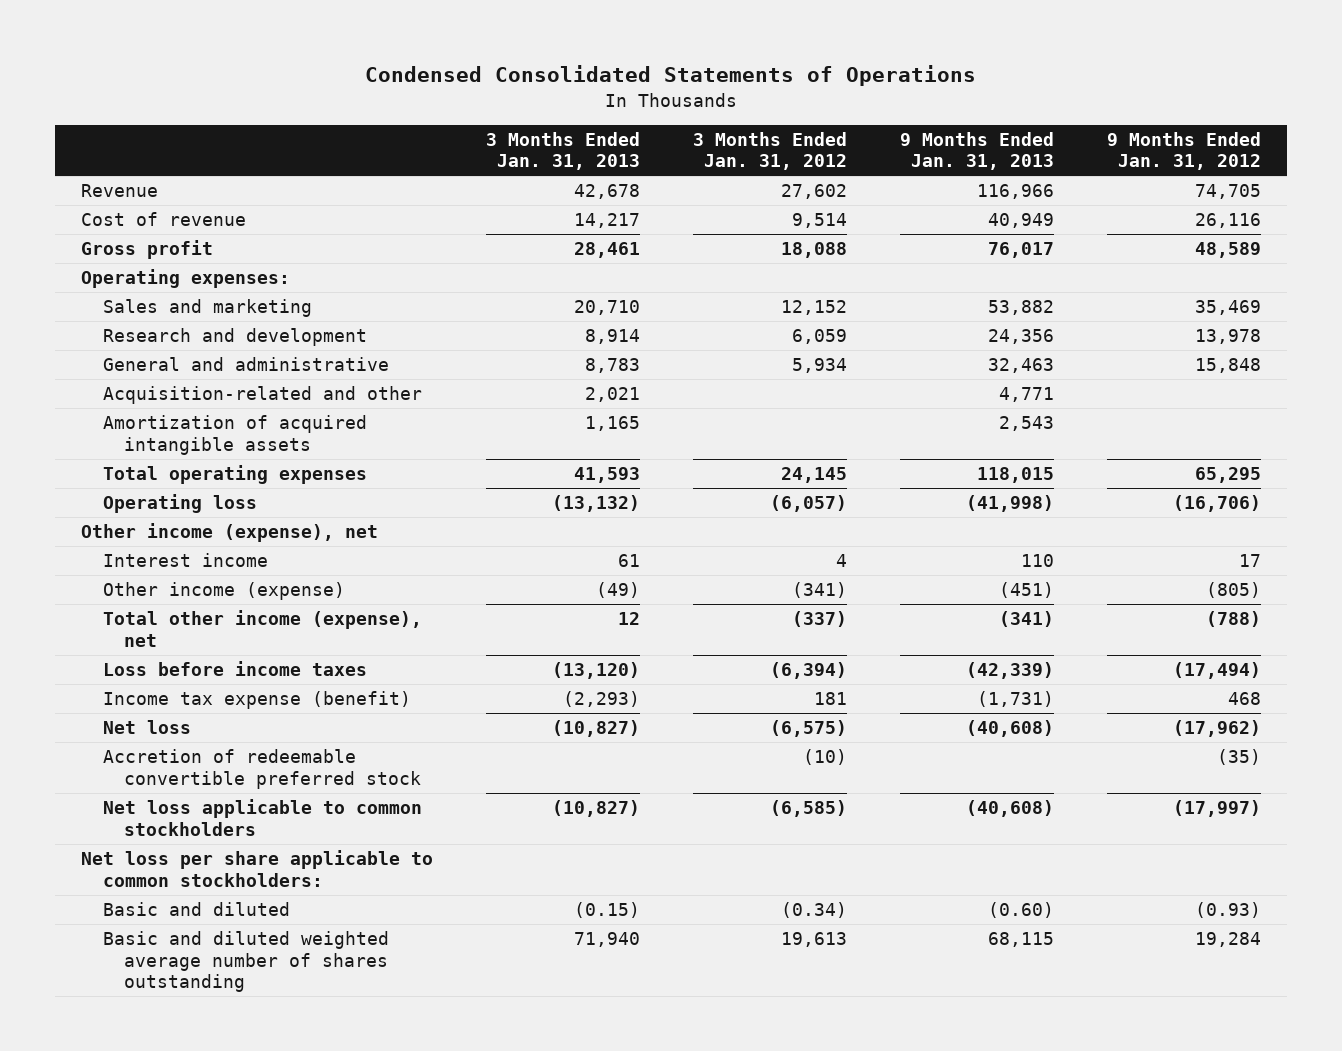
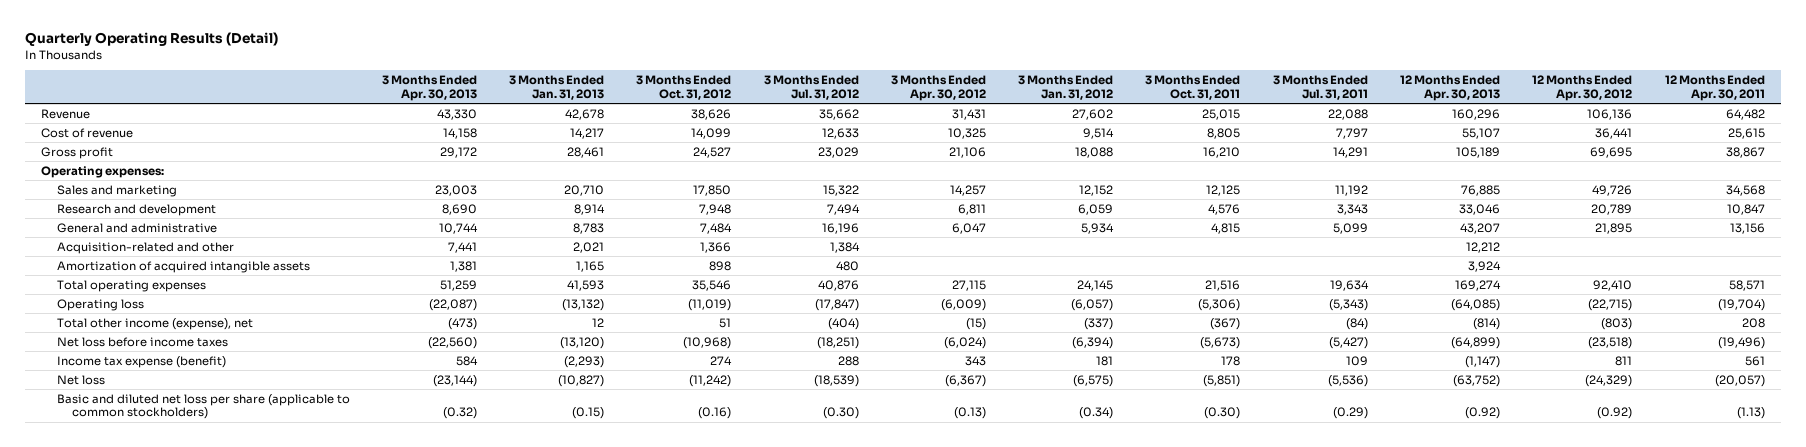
- Condensed Consolidated Statements of Operations
+ Quarterly Operating Results (Detail)
- | 3 Months Ended Jan. 31, 2013 | 3 Months Ended Jan. 31, 2012 | 9 Months Ended Jan. 31, 2013 | 9 Months Ended Jan. 31, 2012
+ | 3 Months Ended Apr. 30, 2013 | 3 Months Ended Jan. 31, 2013 | 3 Months Ended Oct. 31, 2012 | 3 Months Ended Jul. 31, 2012 | 3 Months Ended Apr. 30, 2012 | 3 Months Ended Jan. 31, 2012 | 3 Months Ended Oct. 31, 2011 | 3 Months Ended Jul. 31, 2011 | 12 Months Ended Apr. 30, 2013 | 12 Months Ended Apr. 30, 2012 | 12 Months Ended Apr. 30, 2011
- Other income (expense), net
- Interest income | 61 | 4 | 110 | 17
- Other income (expense) | (49) | (341) | (451) | (805)
- Loss before income taxes | (13,120) | (6,394) | (42,339) | (17,494)
+ Net loss before income taxes | (22,560) | (13,120) | (10,968) | (18,251) | (6,024) | (6,394) | (5,673) | (5,427) | (64,899) | (23,518) | (19,496)
- Accretion of redeemable convertible preferred stock | | (10) | | (35)
- Net loss applicable to common stockholders | (10,827) | (6,585) | (40,608) | (17,997)
- Net loss per share applicable to common stockholders:
- Basic and diluted | (0.15) | (0.34) | (0.60) | (0.93)
- Basic and diluted weighted average number of shares outstanding | 71,940 | 19,613 | 68,115 | 19,284
+ Basic and diluted net loss per share (applicable to common stockholders) | (0.32) | (0.15) | (0.16) | (0.30) | (0.13) | (0.34) | (0.30) | (0.29) | (0.92) | (0.92) | (1.13)

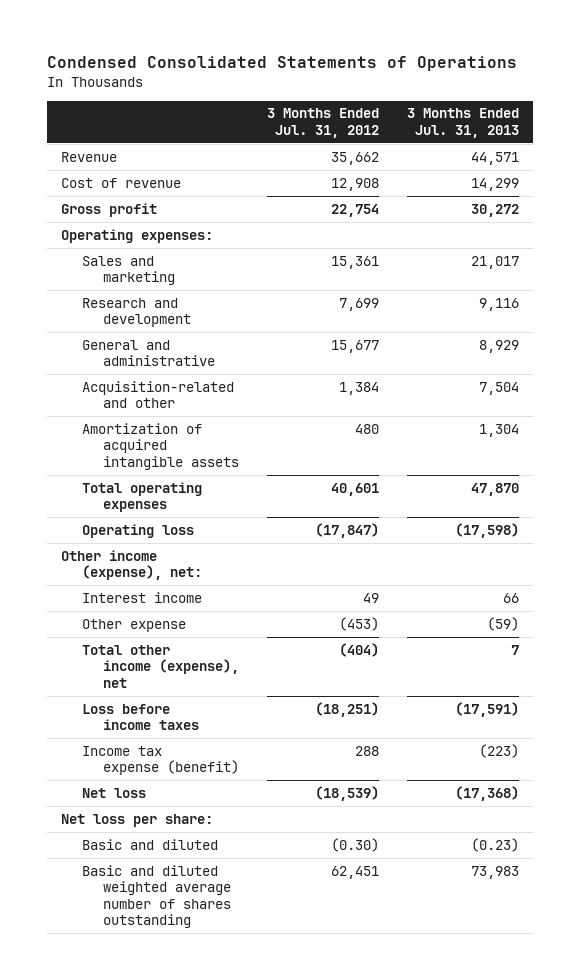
- Quarterly Operating Results (Detail)
+ Condensed Consolidated Statements of Operations
- | 3 Months Ended Apr. 30, 2013 | 3 Months Ended Jan. 31, 2013 | 3 Months Ended Oct. 31, 2012 | 3 Months Ended Jul. 31, 2012 | 3 Months Ended Apr. 30, 2012 | 3 Months Ended Jan. 31, 2012 | 3 Months Ended Oct. 31, 2011 | 3 Months Ended Jul. 31, 2011 | 12 Months Ended Apr. 30, 2013 | 12 Months Ended Apr. 30, 2012 | 12 Months Ended Apr. 30, 2011
+ | 3 Months Ended Jul. 31, 2012 | 3 Months Ended Jul. 31, 2013
- Cost of revenue | 14,158 | 14,217 | 14,099 | 12,633 | 10,325 | 9,514 | 8,805 | 7,797 | 55,107 | 36,441 | 25,615
- Gross profit | 29,172 | 28,461 | 24,527 | 23,029 | 21,106 | 18,088 | 16,210 | 14,291 | 105,189 | 69,695 | 38,867
+ Cost of revenue | 12,908 | 14,299
+ Gross profit | 22,754 | 30,272
- Sales and marketing | 23,003 | 20,710 | 17,850 | 15,322 | 14,257 | 12,152 | 12,125 | 11,192 | 76,885 | 49,726 | 34,568
- Research and development | 8,690 | 8,914 | 7,948 | 7,494 | 6,811 | 6,059 | 4,576 | 3,343 | 33,046 | 20,789 | 10,847
- General and administrative | 10,744 | 8,783 | 7,484 | 16,196 | 6,047 | 5,934 | 4,815 | 5,099 | 43,207 | 21,895 | 13,156
+ Sales and marketing | 15,361 | 21,017
+ Research and development | 7,699 | 9,116
+ General and administrative | 15,677 | 8,929
- Total operating expenses | 51,259 | 41,593 | 35,546 | 40,876 | 27,115 | 24,145 | 21,516 | 19,634 | 169,274 | 92,410 | 58,571
+ Total operating expenses | 40,601 | 47,870
+ Other income (expense), net:
+ Interest income | 49 | 66
+ Other expense | (453) | (59)
- Net loss before income taxes | (22,560) | (13,120) | (10,968) | (18,251) | (6,024) | (6,394) | (5,673) | (5,427) | (64,899) | (23,518) | (19,496)
+ Loss before income taxes | (18,251) | (17,591)
- Basic and diluted net loss per share (applicable to common stockholders) | (0.32) | (0.15) | (0.16) | (0.30) | (0.13) | (0.34) | (0.30) | (0.29) | (0.92) | (0.92) | (1.13)
+ Net loss per share:
+ Basic and diluted | (0.30) | (0.23)
+ Basic and diluted weighted average number of shares outstanding | 62,451 | 73,983

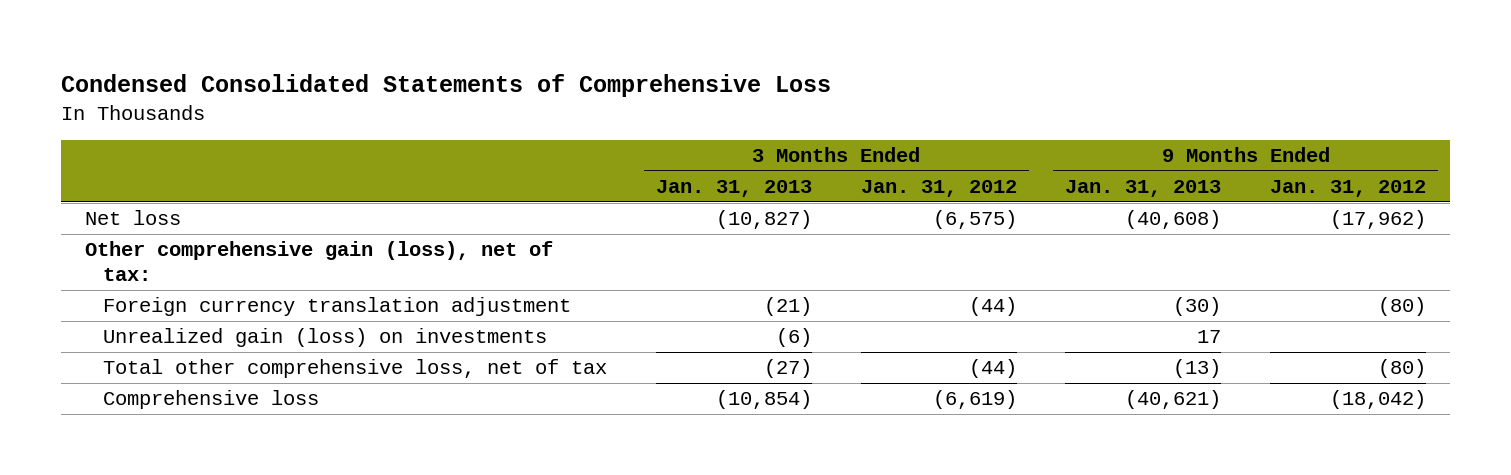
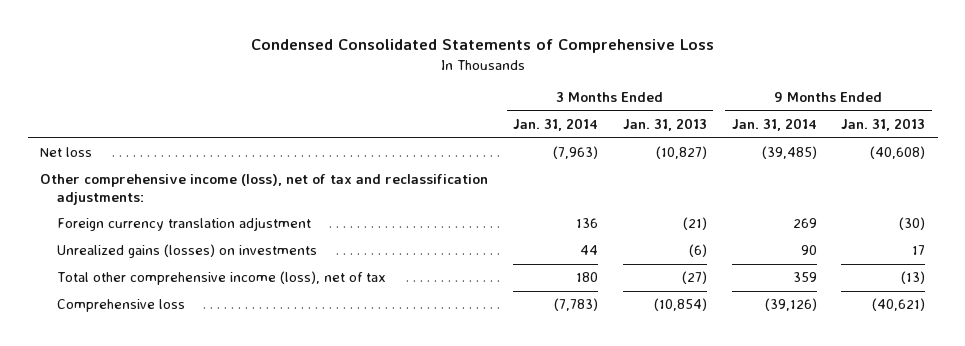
- | 3 Months Ended Jan. 31, 2013 | 3 Months Ended Jan. 31, 2012 | 9 Months Ended Jan. 31, 2013 | 9 Months Ended Jan. 31, 2012
+ | 3 Months Ended Jan. 31, 2014 | 3 Months Ended Jan. 31, 2013 | 9 Months Ended Jan. 31, 2014 | 9 Months Ended Jan. 31, 2013
- Other comprehensive gain (loss), net of tax:
+ Other comprehensive income (loss), net of tax and reclassification adjustments:
- Unrealized gain (loss) on investments | (6) | | 17 |
- Total other comprehensive loss, net of tax | (27) | (44) | (13) | (80)
+ Unrealized gains (losses) on investments | 44 | (6) | 90 | 17
+ Total other comprehensive income (loss), net of tax | 180 | (27) | 359 | (13)

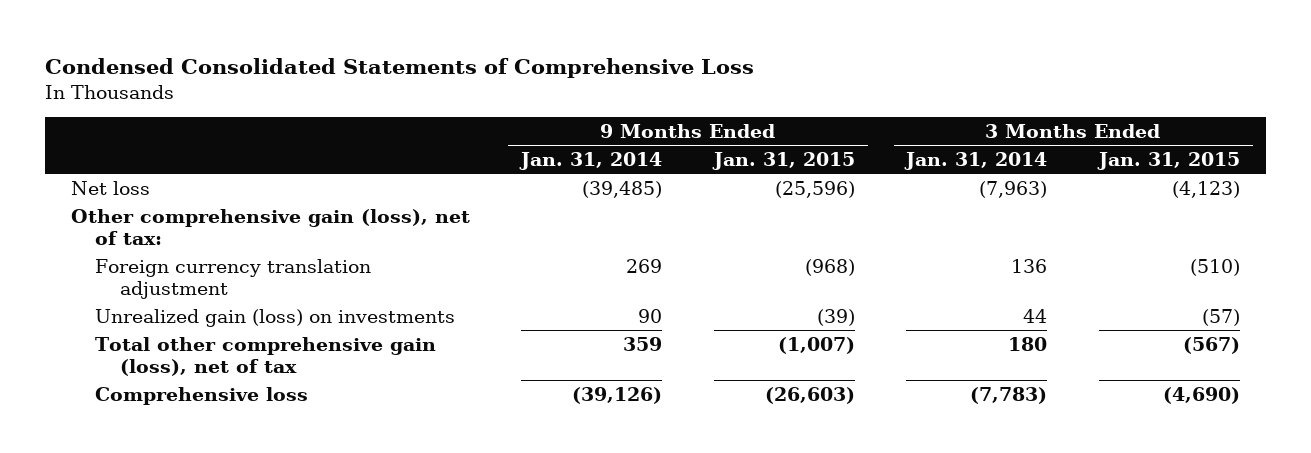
- | 3 Months Ended Jan. 31, 2014 | 3 Months Ended Jan. 31, 2013 | 9 Months Ended Jan. 31, 2014 | 9 Months Ended Jan. 31, 2013
+ | 9 Months Ended Jan. 31, 2014 | 9 Months Ended Jan. 31, 2015 | 3 Months Ended Jan. 31, 2014 | 3 Months Ended Jan. 31, 2015
- Other comprehensive income (loss), net of tax and reclassification adjustments:
+ Other comprehensive gain (loss), net of tax:
- Unrealized gains (losses) on investments | 44 | (6) | 90 | 17
- Total other comprehensive income (loss), net of tax | 180 | (27) | 359 | (13)
+ Unrealized gain (loss) on investments | 90 | (39) | 44 | (57)
+ Total other comprehensive gain (loss), net of tax | 359 | (1,007) | 180 | (567)

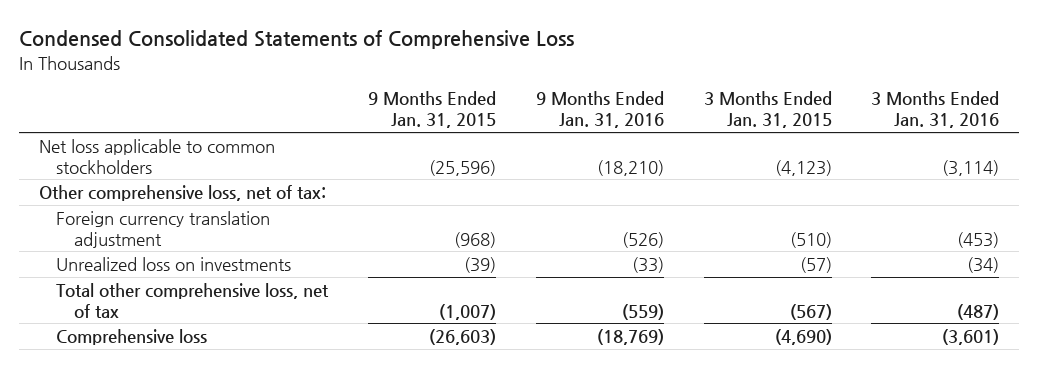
- | 9 Months Ended Jan. 31, 2014 | 9 Months Ended Jan. 31, 2015 | 3 Months Ended Jan. 31, 2014 | 3 Months Ended Jan. 31, 2015
+ | 9 Months Ended Jan. 31, 2015 | 9 Months Ended Jan. 31, 2016 | 3 Months Ended Jan. 31, 2015 | 3 Months Ended Jan. 31, 2016
- Net loss | (39,485) | (25,596) | (7,963) | (4,123)
- Other comprehensive gain (loss), net of tax:
+ Net loss applicable to common stockholders | (25,596) | (18,210) | (4,123) | (3,114)
+ Other comprehensive loss, net of tax:
- Unrealized gain (loss) on investments | 90 | (39) | 44 | (57)
- Total other comprehensive gain (loss), net of tax | 359 | (1,007) | 180 | (567)
+ Unrealized loss on investments | (39) | (33) | (57) | (34)
+ Total other comprehensive loss, net of tax | (1,007) | (559) | (567) | (487)

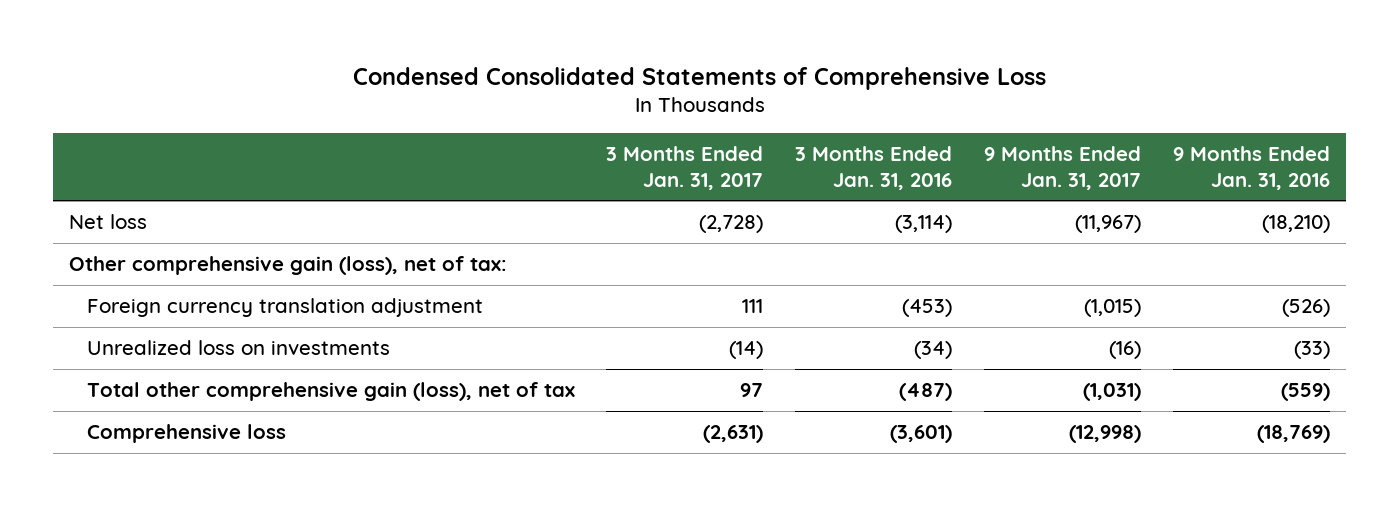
- | 9 Months Ended Jan. 31, 2015 | 9 Months Ended Jan. 31, 2016 | 3 Months Ended Jan. 31, 2015 | 3 Months Ended Jan. 31, 2016
+ | 3 Months Ended Jan. 31, 2017 | 3 Months Ended Jan. 31, 2016 | 9 Months Ended Jan. 31, 2017 | 9 Months Ended Jan. 31, 2016
- Net loss applicable to common stockholders | (25,596) | (18,210) | (4,123) | (3,114)
- Other comprehensive loss, net of tax:
+ Net loss | (2,728) | (3,114) | (11,967) | (18,210)
+ Other comprehensive gain (loss), net of tax:
- Total other comprehensive loss, net of tax | (1,007) | (559) | (567) | (487)
+ Total other comprehensive gain (loss), net of tax | 97 | (487) | (1,031) | (559)

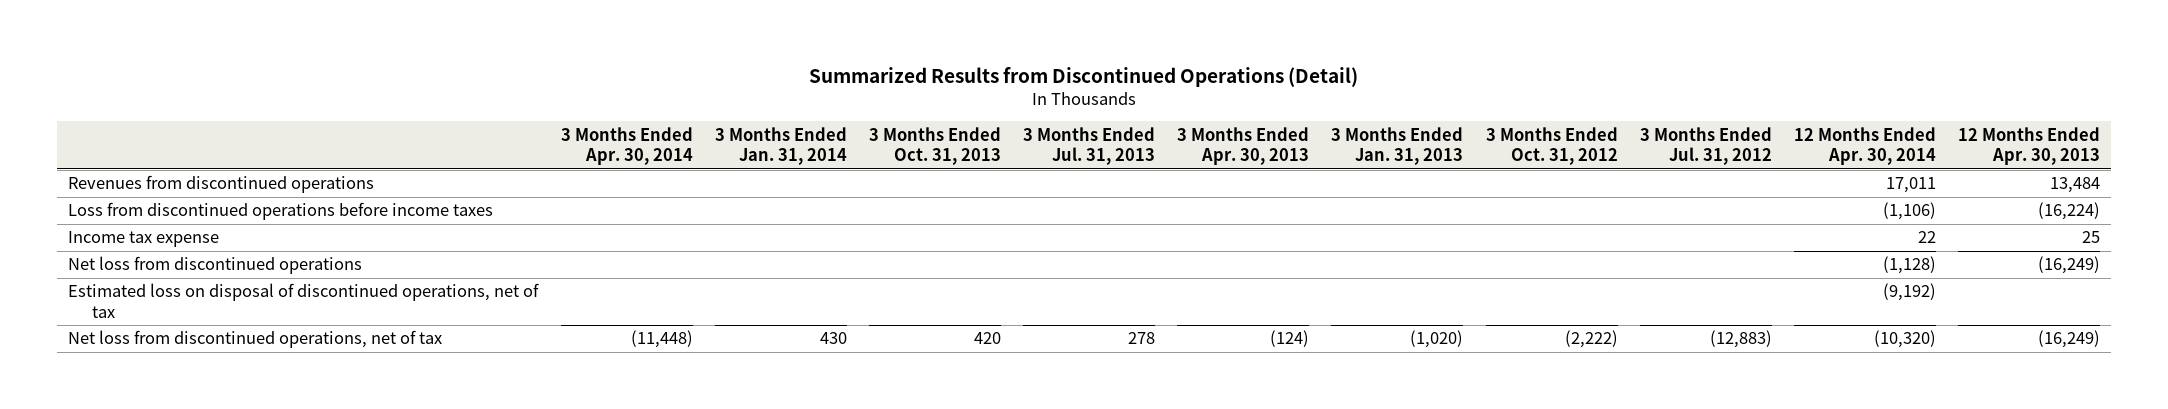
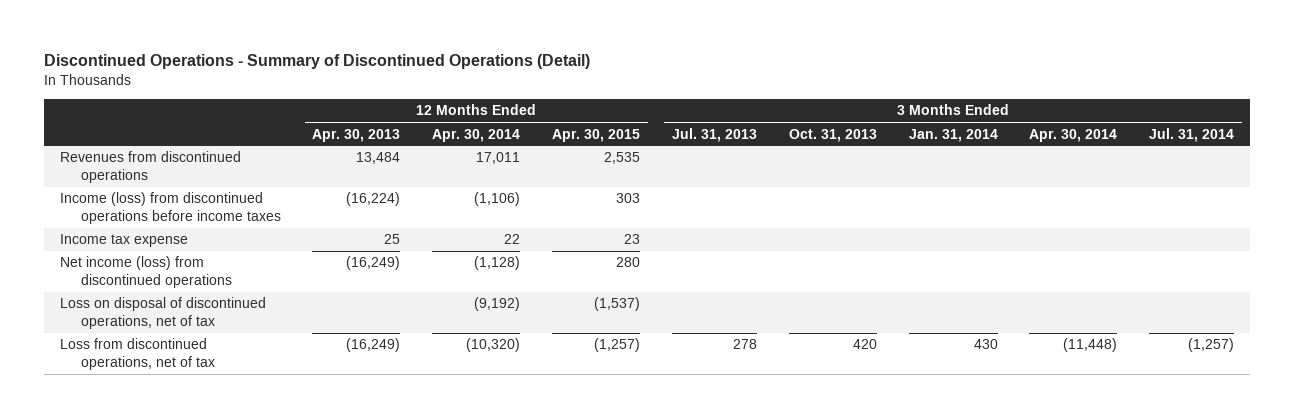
- Summarized Results from Discontinued Operations (Detail)
+ Discontinued Operations - Summary of Discontinued Operations (Detail)
- | 3 Months Ended Apr. 30, 2014 | 3 Months Ended Jan. 31, 2014 | 3 Months Ended Oct. 31, 2013 | 3 Months Ended Jul. 31, 2013 | 3 Months Ended Apr. 30, 2013 | 3 Months Ended Jan. 31, 2013 | 3 Months Ended Oct. 31, 2012 | 3 Months Ended Jul. 31, 2012 | 12 Months Ended Apr. 30, 2014 | 12 Months Ended Apr. 30, 2013
+ | 12 Months Ended Apr. 30, 2013 | 12 Months Ended Apr. 30, 2014 | 12 Months Ended Apr. 30, 2015 | 3 Months Ended Jul. 31, 2013 | 3 Months Ended Oct. 31, 2013 | 3 Months Ended Jan. 31, 2014 | 3 Months Ended Apr. 30, 2014 | 3 Months Ended Jul. 31, 2014
- Loss from discontinued operations before income taxes | | | | | | | | | (1,106) | (16,224)
+ Income (loss) from discontinued operations before income taxes | (16,224) | (1,106) | 303 | | | | |
- Net loss from discontinued operations | | | | | | | | | (1,128) | (16,249)
- Estimated loss on disposal of discontinued operations, net of tax | | | | | | | | | (9,192) |
- Net loss from discontinued operations, net of tax | (11,448) | 430 | 420 | 278 | (124) | (1,020) | (2,222) | (12,883) | (10,320) | (16,249)
+ Net income (loss) from discontinued operations | (16,249) | (1,128) | 280 | | | | |
+ Loss on disposal of discontinued operations, net of tax | | (9,192) | (1,537) | | | | |
+ Loss from discontinued operations, net of tax | (16,249) | (10,320) | (1,257) | 278 | 420 | 430 | (11,448) | (1,257)

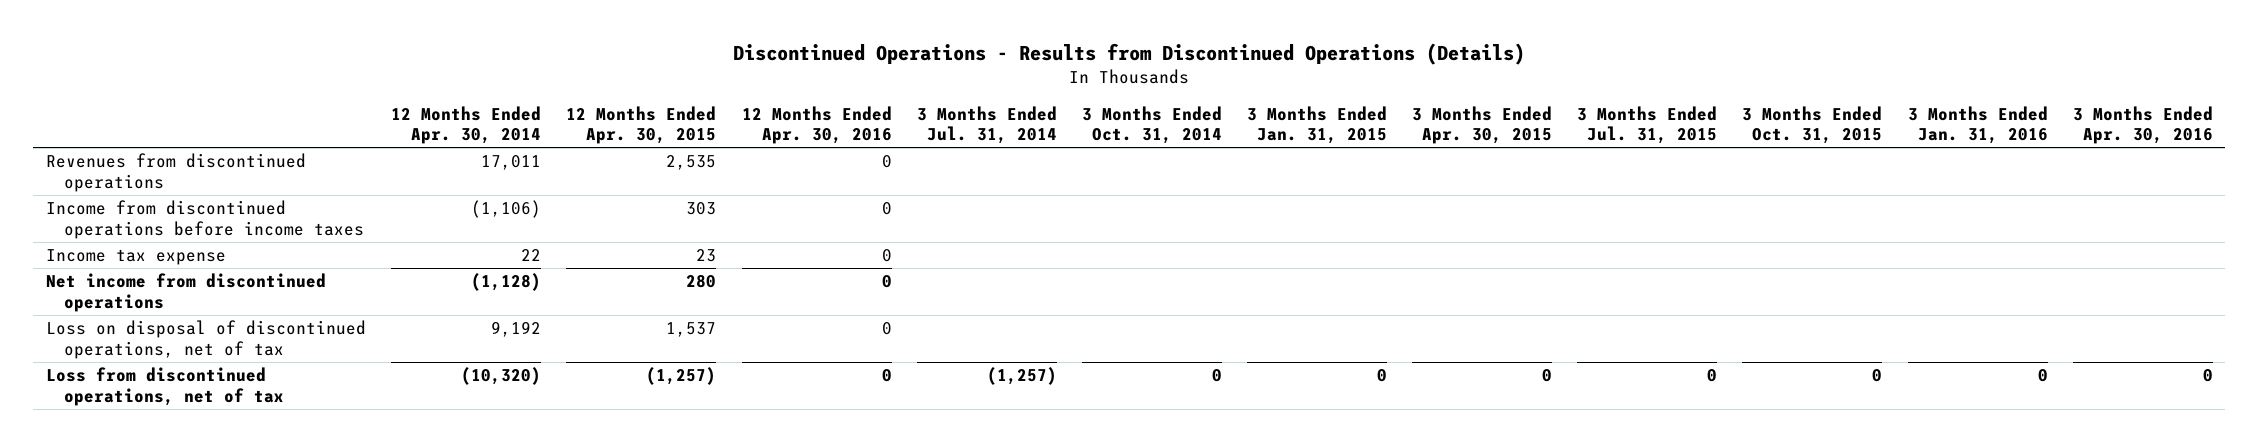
- Discontinued Operations - Summary of Discontinued Operations (Detail)
+ Discontinued Operations - Results from Discontinued Operations (Details)
- | 12 Months Ended Apr. 30, 2013 | 12 Months Ended Apr. 30, 2014 | 12 Months Ended Apr. 30, 2015 | 3 Months Ended Jul. 31, 2013 | 3 Months Ended Oct. 31, 2013 | 3 Months Ended Jan. 31, 2014 | 3 Months Ended Apr. 30, 2014 | 3 Months Ended Jul. 31, 2014
+ | 12 Months Ended Apr. 30, 2014 | 12 Months Ended Apr. 30, 2015 | 12 Months Ended Apr. 30, 2016 | 3 Months Ended Jul. 31, 2014 | 3 Months Ended Oct. 31, 2014 | 3 Months Ended Jan. 31, 2015 | 3 Months Ended Apr. 30, 2015 | 3 Months Ended Jul. 31, 2015 | 3 Months Ended Oct. 31, 2015 | 3 Months Ended Jan. 31, 2016 | 3 Months Ended Apr. 30, 2016
- Income (loss) from discontinued operations before income taxes | (16,224) | (1,106) | 303 | | | | |
+ Income from discontinued operations before income taxes | (1,106) | 303 | 0 | | | | | | | |
- Net income (loss) from discontinued operations | (16,249) | (1,128) | 280 | | | | |
- Loss on disposal of discontinued operations, net of tax | | (9,192) | (1,537) | | | | |
+ Net income from discontinued operations | (1,128) | 280 | 0 | | | | | | | |
+ Loss on disposal of discontinued operations, net of tax | 9,192 | 1,537 | 0 | | | | | | | |

